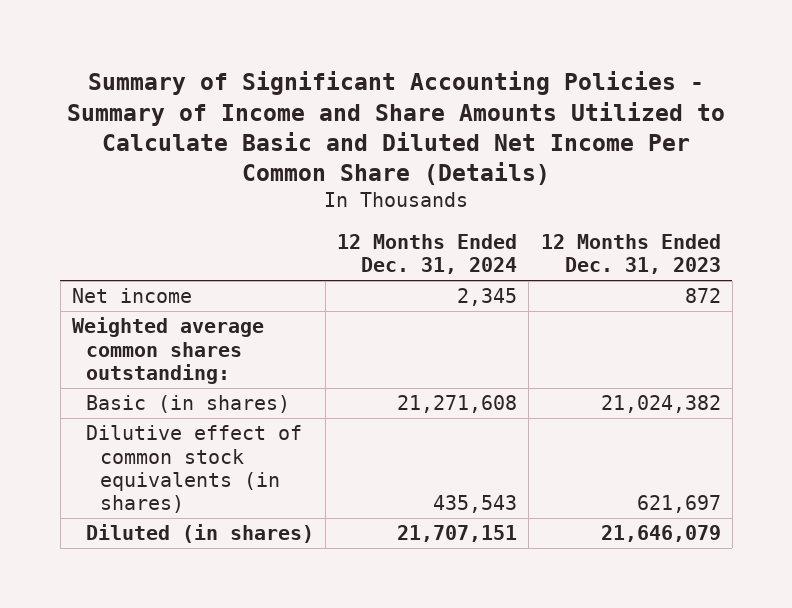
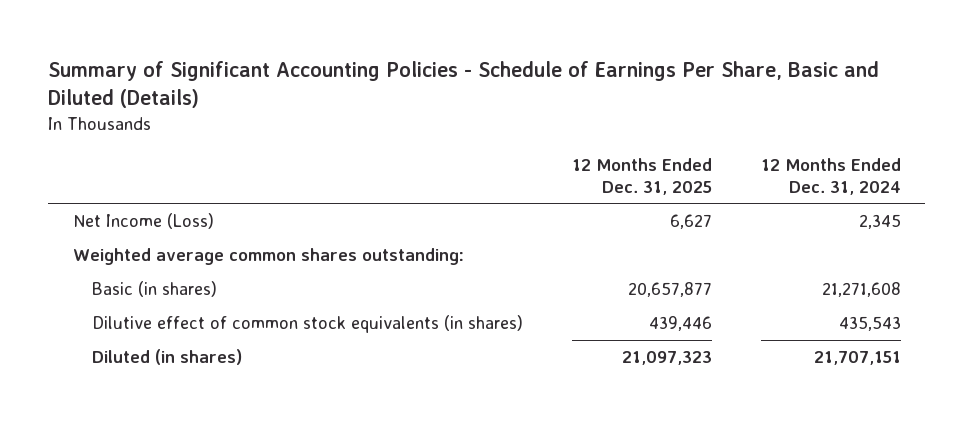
- Summary of Significant Accounting Policies - Summary of Income and Share Amounts Utilized to Calculate Basic and Diluted Net Income Per Common Share (Details)
+ Summary of Significant Accounting Policies - Schedule of Earnings Per Share, Basic and Diluted (Details)
- | 12 Months Ended Dec. 31, 2024 | 12 Months Ended Dec. 31, 2023
+ | 12 Months Ended Dec. 31, 2025 | 12 Months Ended Dec. 31, 2024
- Net income | 2,345 | 872
+ Net Income (Loss) | 6,627 | 2,345

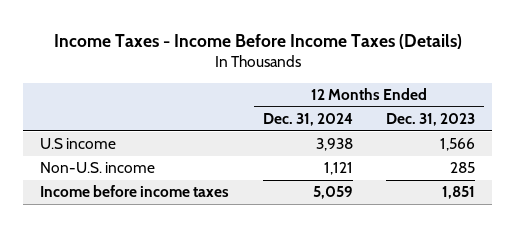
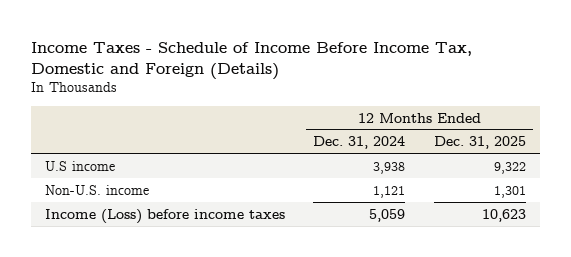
- Income Taxes - Income Before Income Taxes (Details)
+ Income Taxes - Schedule of Income Before Income Tax, Domestic and Foreign (Details)
- | 12 Months Ended Dec. 31, 2024 | 12 Months Ended Dec. 31, 2023
+ | 12 Months Ended Dec. 31, 2024 | 12 Months Ended Dec. 31, 2025
- Income before income taxes | 5,059 | 1,851
+ Income (Loss) before income taxes | 5,059 | 10,623

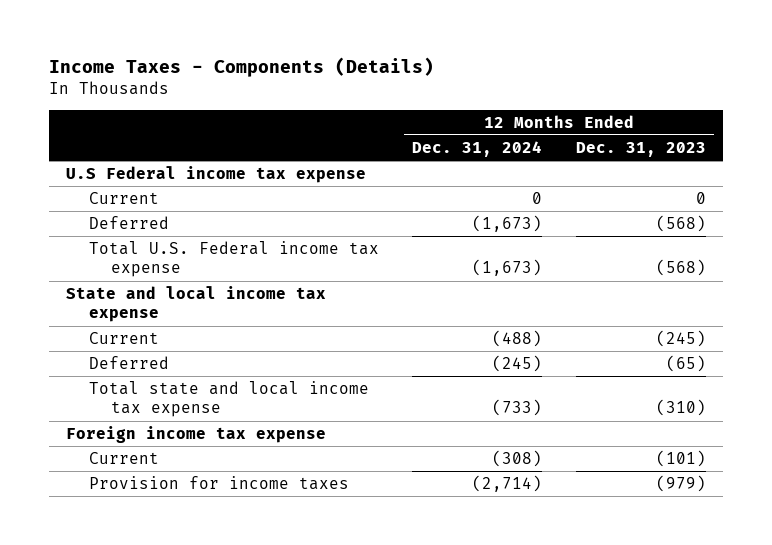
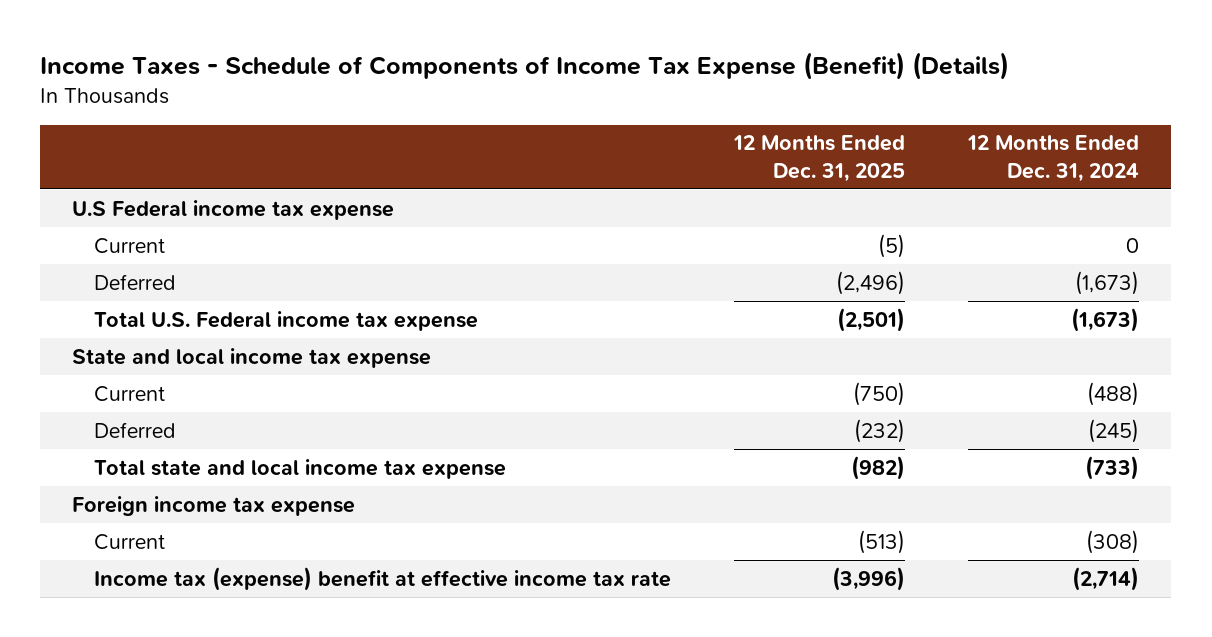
- Income Taxes - Components (Details)
+ Income Taxes - Schedule of Components of Income Tax Expense (Benefit) (Details)
- | 12 Months Ended Dec. 31, 2024 | 12 Months Ended Dec. 31, 2023
+ | 12 Months Ended Dec. 31, 2025 | 12 Months Ended Dec. 31, 2024
- Provision for income taxes | (2,714) | (979)
+ Income tax (expense) benefit at effective income tax rate | (3,996) | (2,714)

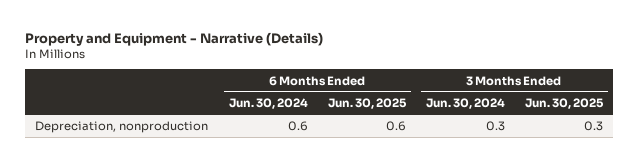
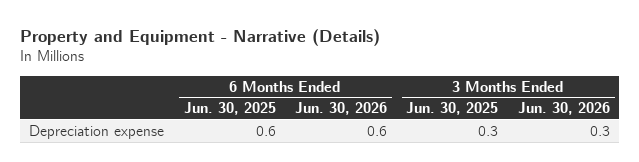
- | 6 Months Ended Jun. 30, 2024 | 6 Months Ended Jun. 30, 2025 | 3 Months Ended Jun. 30, 2024 | 3 Months Ended Jun. 30, 2025
+ | 6 Months Ended Jun. 30, 2025 | 6 Months Ended Jun. 30, 2026 | 3 Months Ended Jun. 30, 2025 | 3 Months Ended Jun. 30, 2026
- Depreciation, nonproduction | 0.6 | 0.6 | 0.3 | 0.3
+ Depreciation expense | 0.6 | 0.6 | 0.3 | 0.3

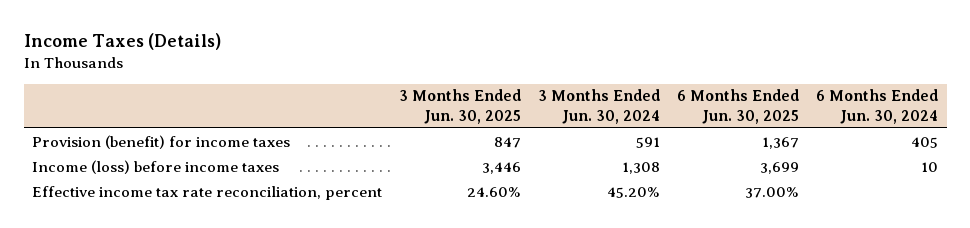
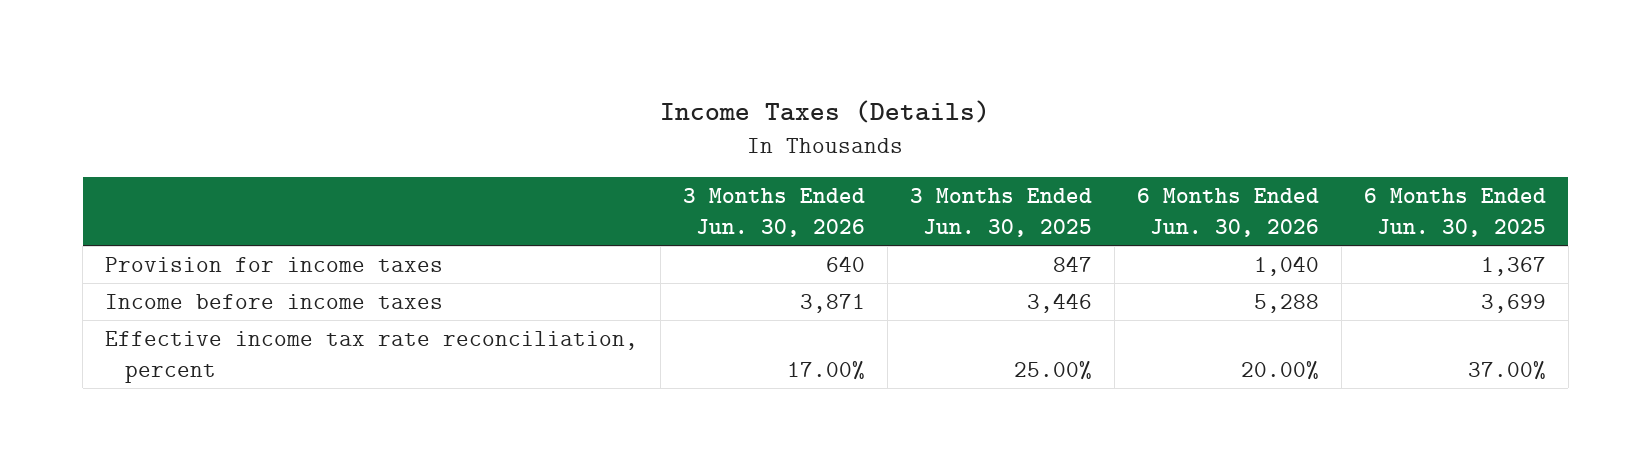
- | 3 Months Ended Jun. 30, 2025 | 3 Months Ended Jun. 30, 2024 | 6 Months Ended Jun. 30, 2025 | 6 Months Ended Jun. 30, 2024
+ | 3 Months Ended Jun. 30, 2026 | 3 Months Ended Jun. 30, 2025 | 6 Months Ended Jun. 30, 2026 | 6 Months Ended Jun. 30, 2025
- Provision (benefit) for income taxes | 847 | 591 | 1,367 | 405
- Income (loss) before income taxes | 3,446 | 1,308 | 3,699 | 10
- Effective income tax rate reconciliation, percent | 24.60% | 45.20% | 37.00% |
+ Provision for income taxes | 640 | 847 | 1,040 | 1,367
+ Income before income taxes | 3,871 | 3,446 | 5,288 | 3,699
+ Effective income tax rate reconciliation, percent | 17.00% | 25.00% | 20.00% | 37.00%

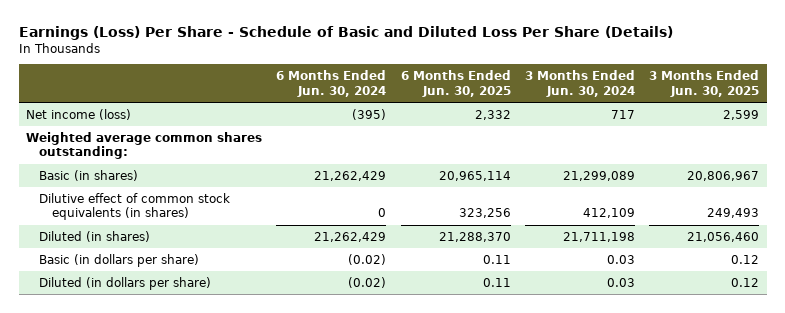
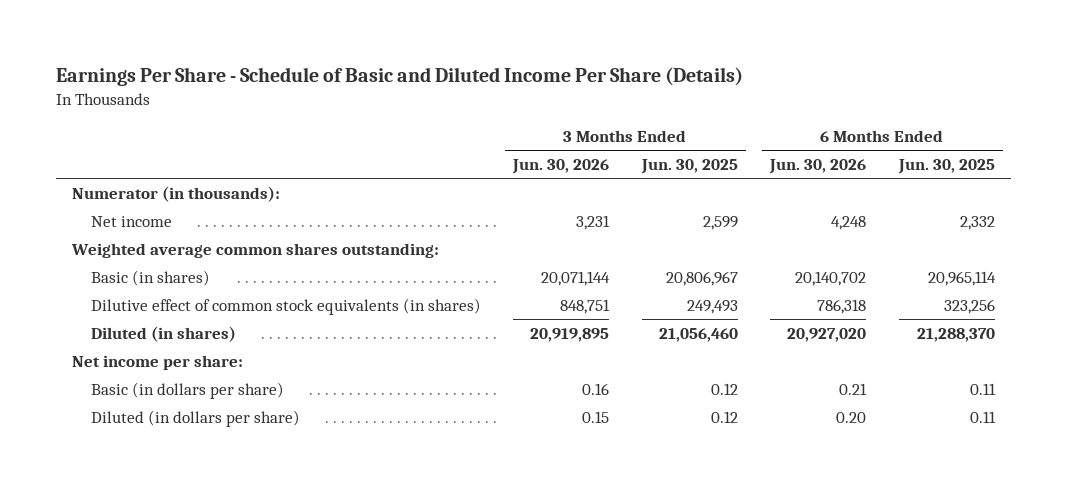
- Earnings (Loss) Per Share - Schedule of Basic and Diluted Loss Per Share (Details)
+ Earnings Per Share - Schedule of Basic and Diluted Income Per Share (Details)
- | 6 Months Ended Jun. 30, 2024 | 6 Months Ended Jun. 30, 2025 | 3 Months Ended Jun. 30, 2024 | 3 Months Ended Jun. 30, 2025
+ | 3 Months Ended Jun. 30, 2026 | 3 Months Ended Jun. 30, 2025 | 6 Months Ended Jun. 30, 2026 | 6 Months Ended Jun. 30, 2025
- Net income (loss) | (395) | 2,332 | 717 | 2,599
+ Numerator (in thousands):
+ Net income | 3,231 | 2,599 | 4,248 | 2,332
+ Net income per share:

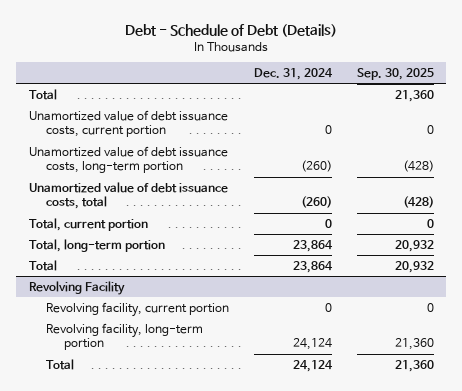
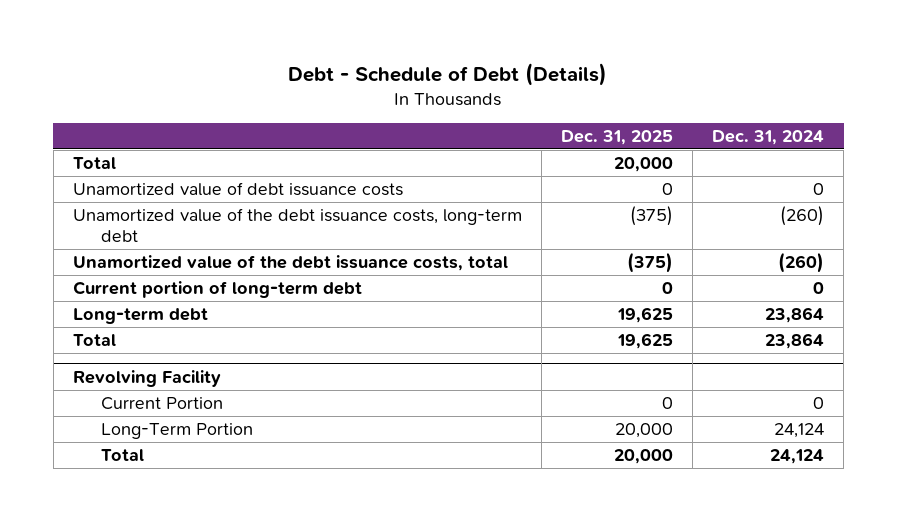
- | Dec. 31, 2024 | Sep. 30, 2025
+ | Dec. 31, 2025 | Dec. 31, 2024
- Unamortized value of debt issuance costs, current portion | 0 | 0
- Unamortized value of debt issuance costs, long-term portion | (260) | (428)
- Unamortized value of debt issuance costs, total | (260) | (428)
- Total, current portion | 0 | 0
- Total, long-term portion | 23,864 | 20,932
+ Unamortized value of debt issuance costs | 0 | 0
+ Unamortized value of the debt issuance costs, long-term debt | (375) | (260)
+ Unamortized value of the debt issuance costs, total | (375) | (260)
+ Current portion of long-term debt | 0 | 0
+ Long-term debt | 19,625 | 23,864
@ Revolving Facility
- Revolving facility, current portion | 0 | 0
- Revolving facility, long-term portion | 24,124 | 21,360
+ Current Portion | 0 | 0
+ Long-Term Portion | 20,000 | 24,124

